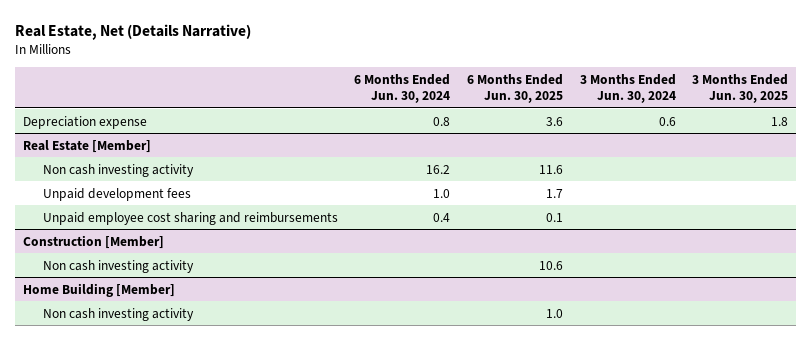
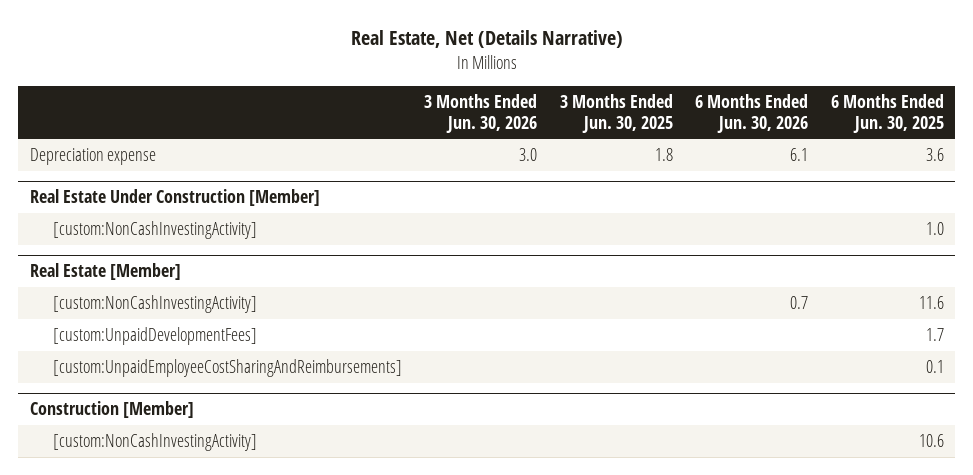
- | 6 Months Ended Jun. 30, 2024 | 6 Months Ended Jun. 30, 2025 | 3 Months Ended Jun. 30, 2024 | 3 Months Ended Jun. 30, 2025
+ | 3 Months Ended Jun. 30, 2026 | 3 Months Ended Jun. 30, 2025 | 6 Months Ended Jun. 30, 2026 | 6 Months Ended Jun. 30, 2025
+ Real Estate Under Construction [Member]
+ [custom:NonCashInvestingActivity] | | | | 1.0
@ Real Estate [Member]
- Non cash investing activity | 16.2 | 11.6 | |
- Unpaid development fees | 1.0 | 1.7 | |
- Unpaid employee cost sharing and reimbursements | 0.4 | 0.1 | |
+ [custom:NonCashInvestingActivity] | | | 0.7 | 11.6
+ [custom:UnpaidDevelopmentFees] | | | | 1.7
+ [custom:UnpaidEmployeeCostSharingAndReimbursements] | | | | 0.1
@ Construction [Member]
- Non cash investing activity | | 10.6 | |
- Home Building [Member]
- Non cash investing activity | | 1.0 | |
@ Construction [Member]
+ [custom:NonCashInvestingActivity] | | | | 10.6

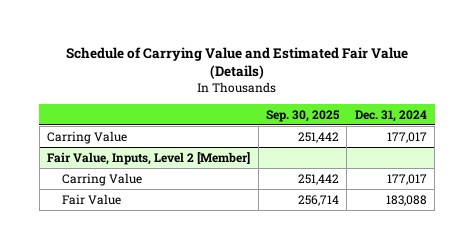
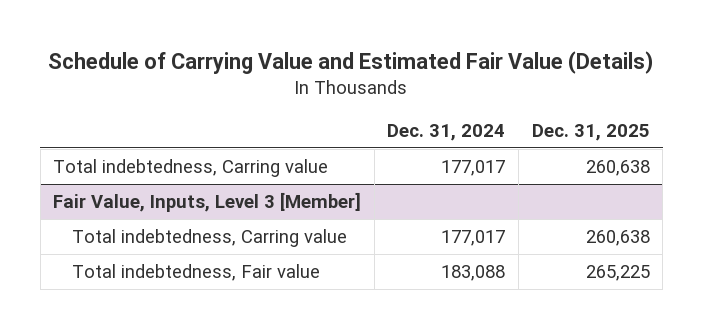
- | Sep. 30, 2025 | Dec. 31, 2024
+ | Dec. 31, 2024 | Dec. 31, 2025
- Carring Value | 251,442 | 177,017
- Fair Value, Inputs, Level 2 [Member]
- Carring Value | 251,442 | 177,017
- Fair Value | 256,714 | 183,088
+ Total indebtedness, Carring value | 177,017 | 260,638
+ Fair Value, Inputs, Level 3 [Member]
+ Total indebtedness, Carring value | 177,017 | 260,638
+ Total indebtedness, Fair value | 183,088 | 265,225

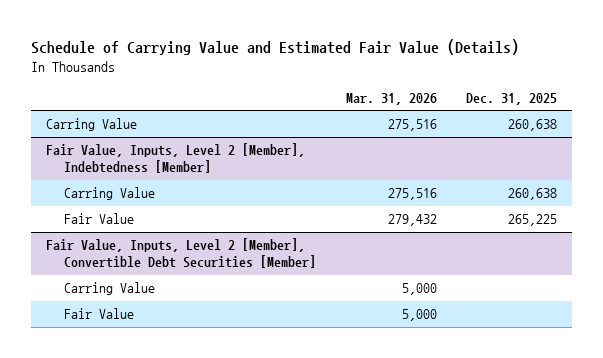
- | Dec. 31, 2024 | Dec. 31, 2025
+ | Mar. 31, 2026 | Dec. 31, 2025
- Total indebtedness, Carring value | 177,017 | 260,638
- Fair Value, Inputs, Level 3 [Member]
- Total indebtedness, Carring value | 177,017 | 260,638
- Total indebtedness, Fair value | 183,088 | 265,225
+ Carring Value | 275,516 | 260,638
+ Fair Value, Inputs, Level 2 [Member], Indebtedness [Member]
+ Carring Value | 275,516 | 260,638
+ Fair Value | 279,432 | 265,225
+ Fair Value, Inputs, Level 2 [Member], Convertible Debt Securities [Member]
+ Carring Value | 5,000 |
+ Fair Value | 5,000 |

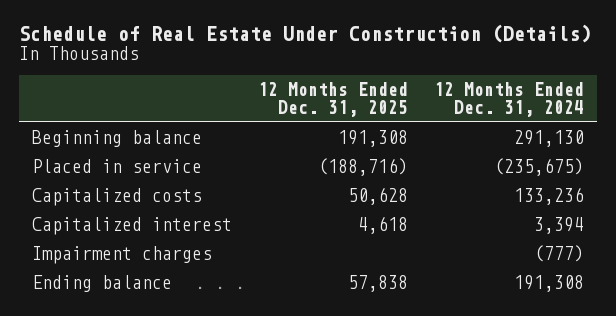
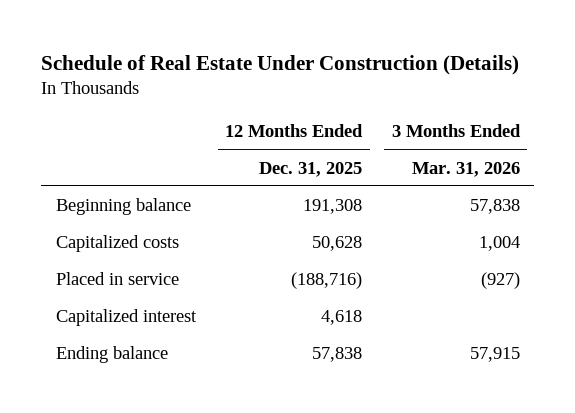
- | 12 Months Ended Dec. 31, 2025 | 12 Months Ended Dec. 31, 2024
+ | 12 Months Ended Dec. 31, 2025 | 3 Months Ended Mar. 31, 2026
moved down: Placed in service | (188,716) | (927)
- Impairment charges | | (777)

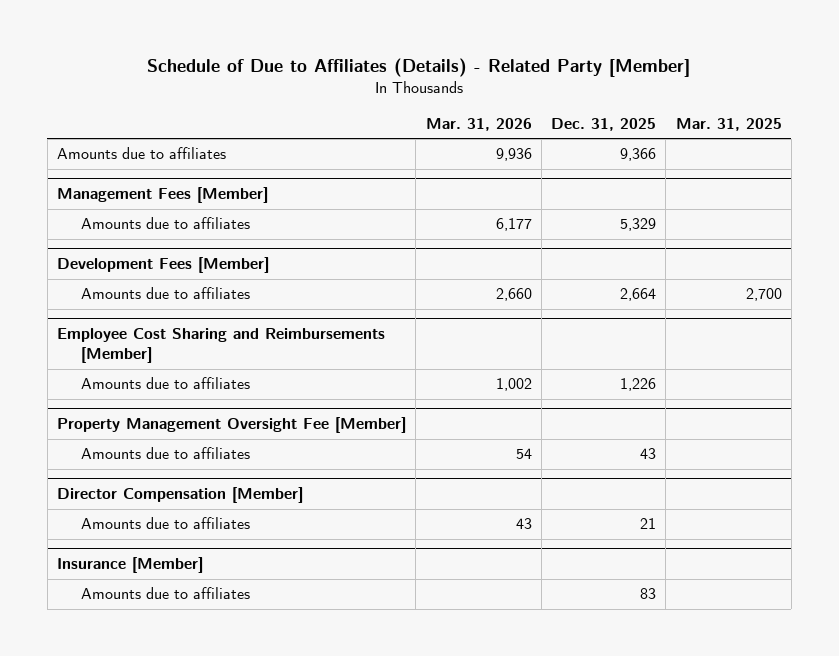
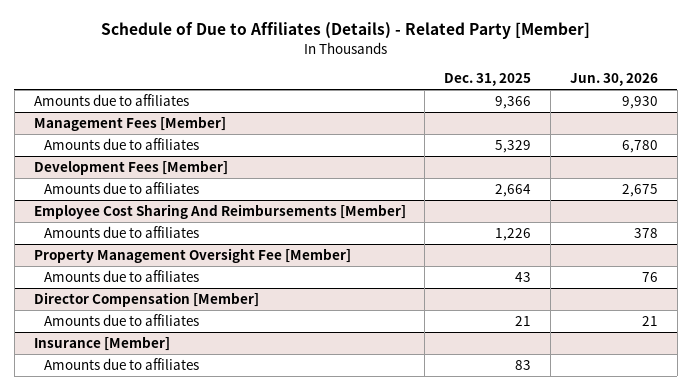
- | Mar. 31, 2026 | Dec. 31, 2025 | Mar. 31, 2025
+ | Dec. 31, 2025 | Jun. 30, 2026
- Employee Cost Sharing and Reimbursements [Member]
+ Employee Cost Sharing And Reimbursements [Member]

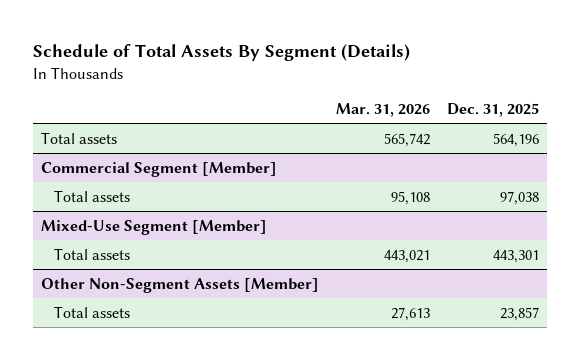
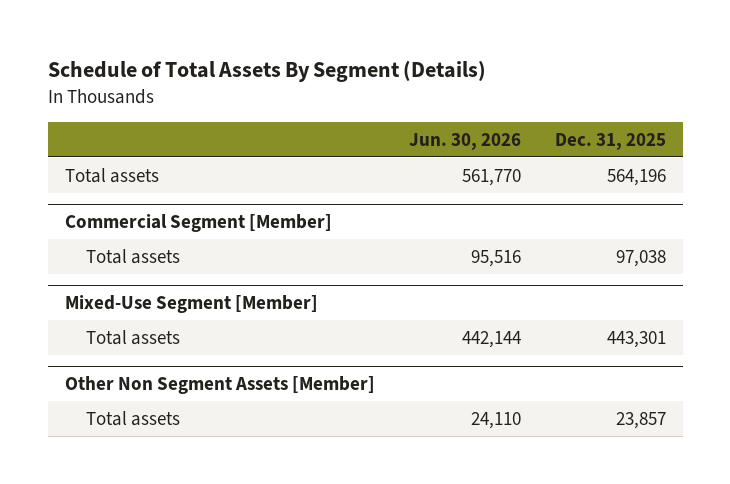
- | Mar. 31, 2026 | Dec. 31, 2025
+ | Jun. 30, 2026 | Dec. 31, 2025
- Other Non-Segment Assets [Member]
+ Other Non Segment Assets [Member]

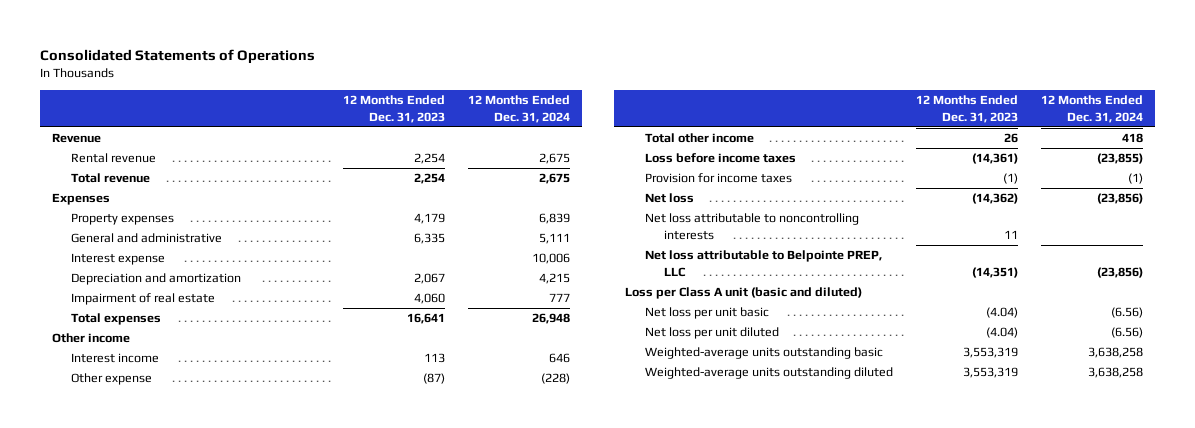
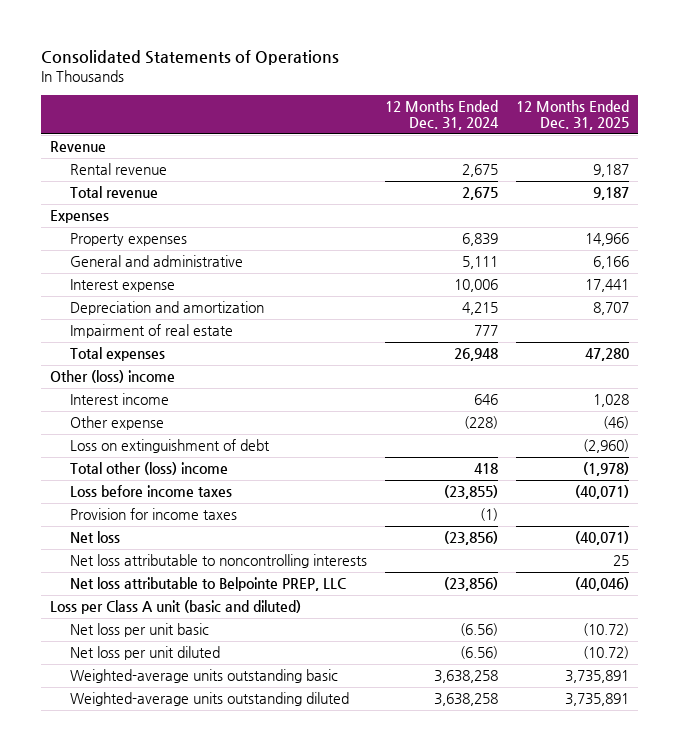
- | 12 Months Ended Dec. 31, 2023 | 12 Months Ended Dec. 31, 2024
+ | 12 Months Ended Dec. 31, 2024 | 12 Months Ended Dec. 31, 2025
- Other income
+ Other (loss) income
- Total other income | 26 | 418
+ Loss on extinguishment of debt | | (2,960)
+ Total other (loss) income | 418 | (1,978)

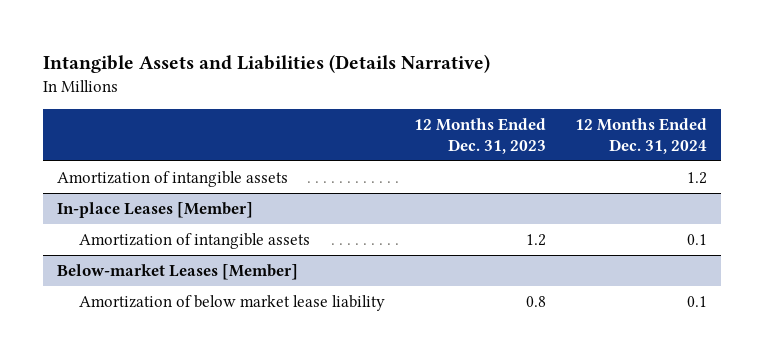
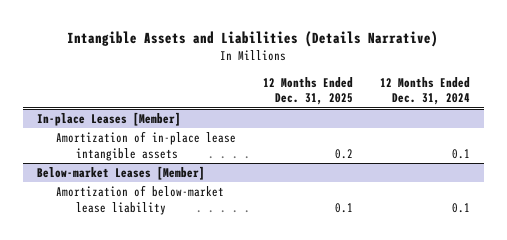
- | 12 Months Ended Dec. 31, 2023 | 12 Months Ended Dec. 31, 2024
+ | 12 Months Ended Dec. 31, 2025 | 12 Months Ended Dec. 31, 2024
- Amortization of intangible assets | | 1.2
@ In-place Leases [Member]
- Amortization of intangible assets | 1.2 | 0.1
+ Amortization of in-place lease intangible assets | 0.2 | 0.1
@ Below-market Leases [Member]
- Amortization of below market lease liability | 0.8 | 0.1
+ Amortization of below-market lease liability | 0.1 | 0.1

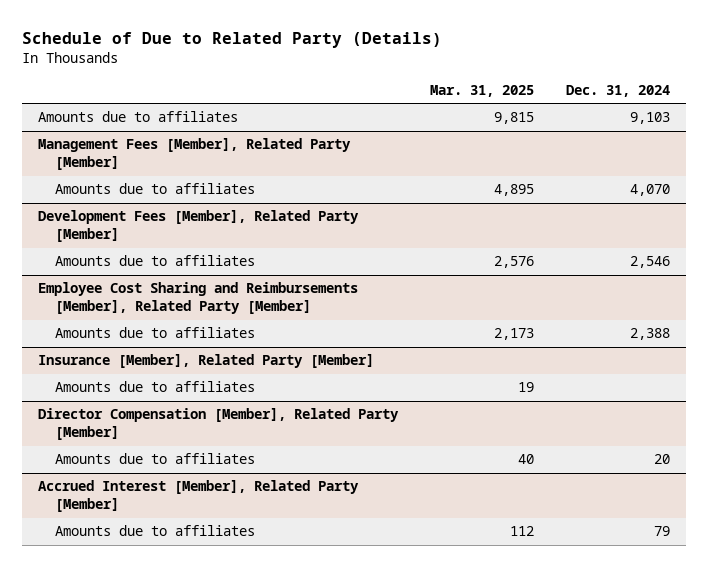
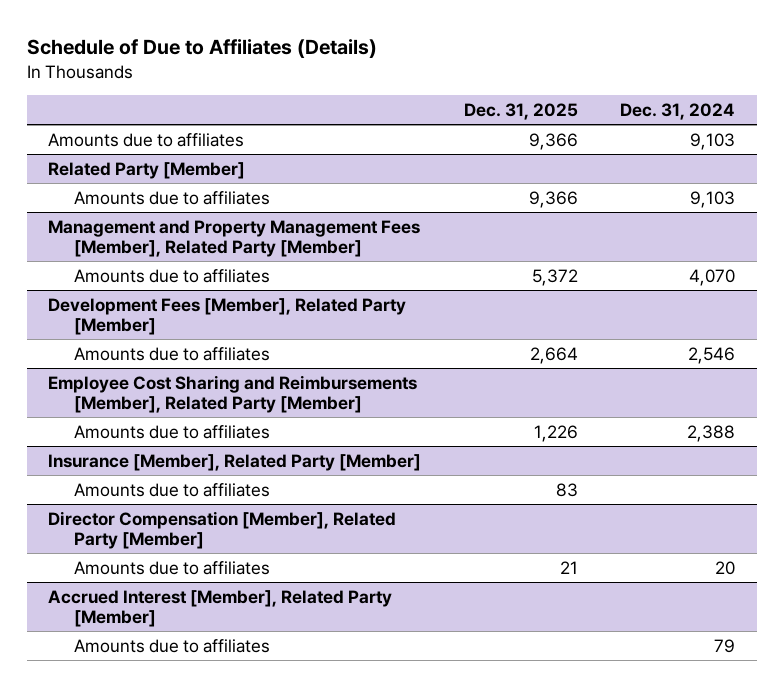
- Schedule of Due to Related Party (Details)
+ Schedule of Due to Affiliates (Details)
- | Mar. 31, 2025 | Dec. 31, 2024
+ | Dec. 31, 2025 | Dec. 31, 2024
- Management Fees [Member], Related Party [Member]
+ Related Party [Member]
+ Amounts due to affiliates | 9,366 | 9,103
+ Management and Property Management Fees [Member], Related Party [Member]

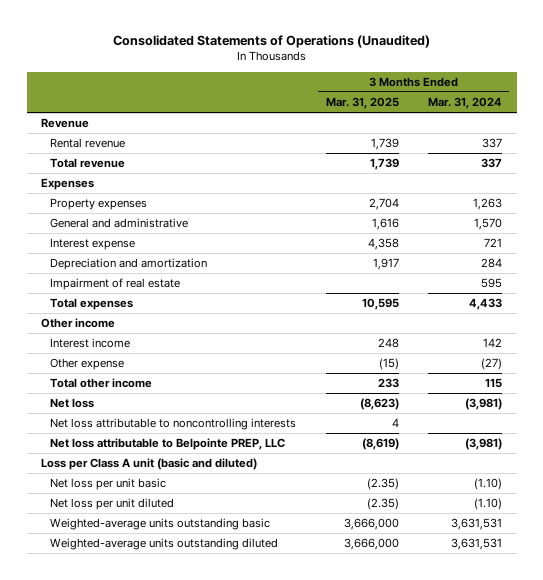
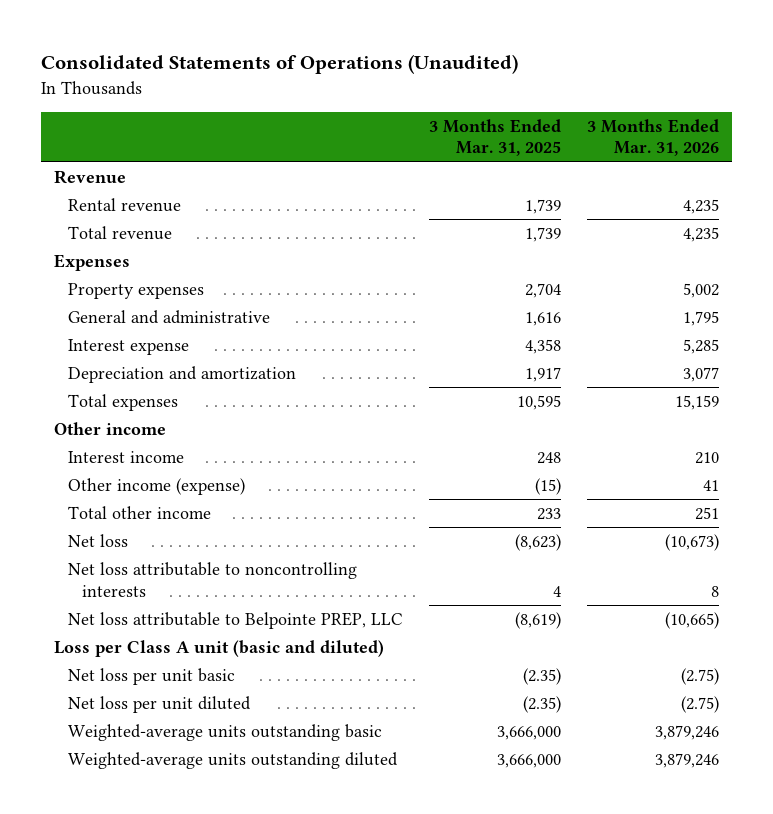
- | 3 Months Ended Mar. 31, 2025 | 3 Months Ended Mar. 31, 2024
+ | 3 Months Ended Mar. 31, 2025 | 3 Months Ended Mar. 31, 2026
- Impairment of real estate | | 595
- Other expense | (15) | (27)
+ Other income (expense) | (15) | 41

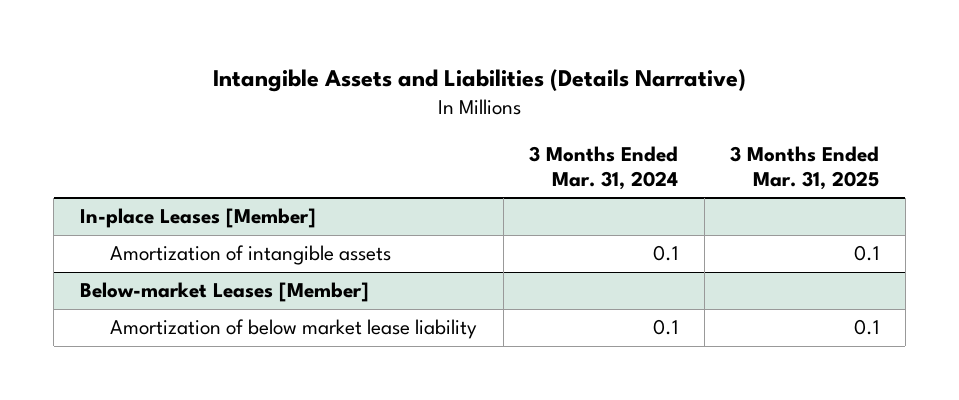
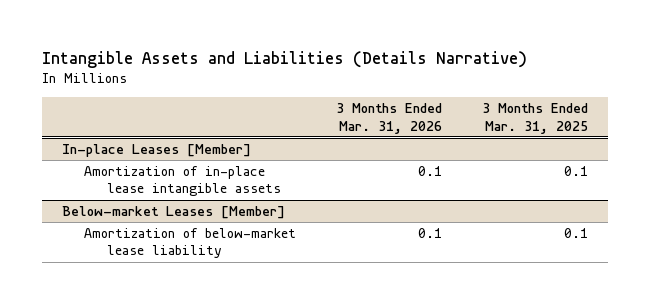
- | 3 Months Ended Mar. 31, 2024 | 3 Months Ended Mar. 31, 2025
+ | 3 Months Ended Mar. 31, 2026 | 3 Months Ended Mar. 31, 2025
@ In-place Leases [Member]
- Amortization of intangible assets | 0.1 | 0.1
+ Amortization of in-place lease intangible assets | 0.1 | 0.1
@ Below-market Leases [Member]
- Amortization of below market lease liability | 0.1 | 0.1
+ Amortization of below-market lease liability | 0.1 | 0.1

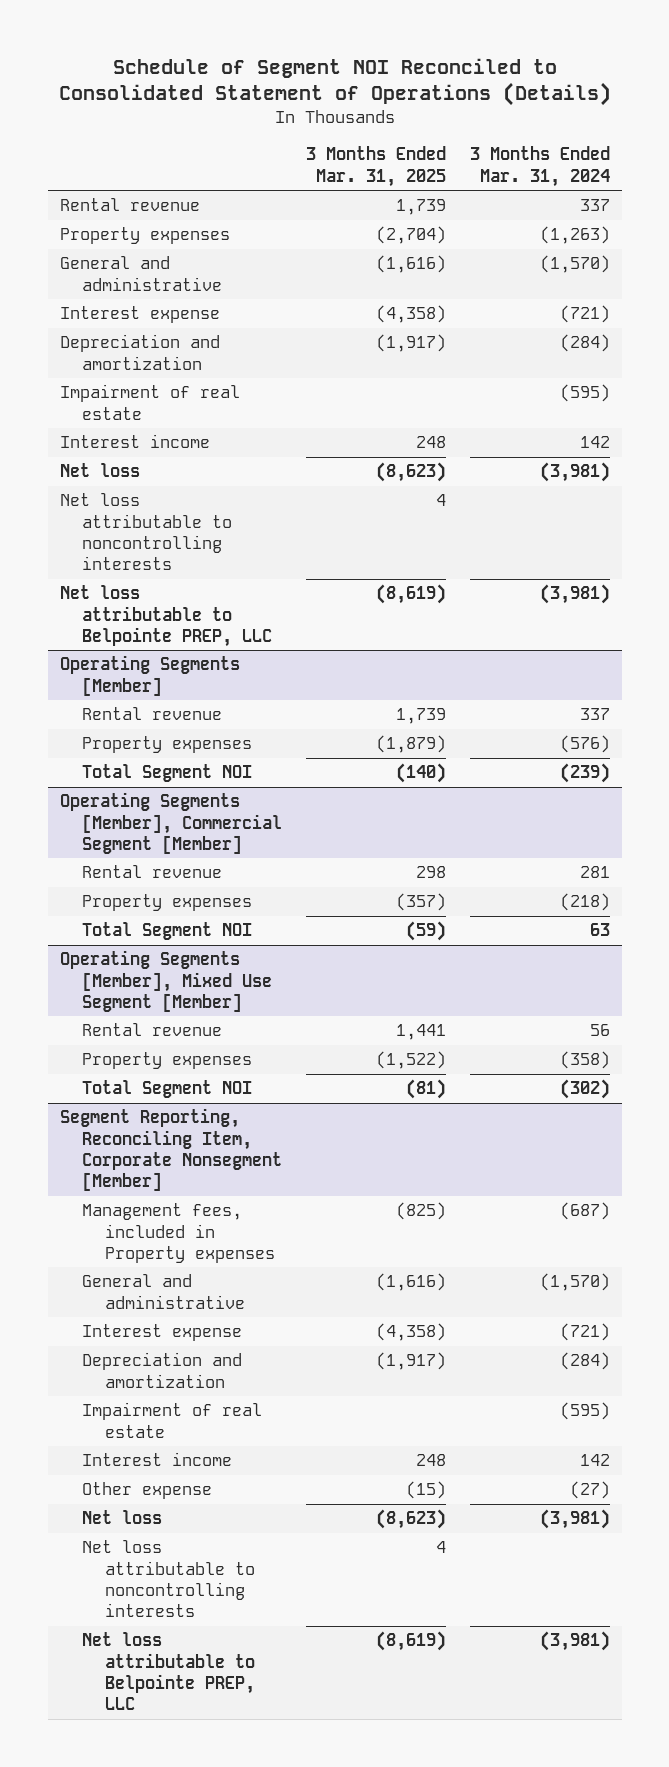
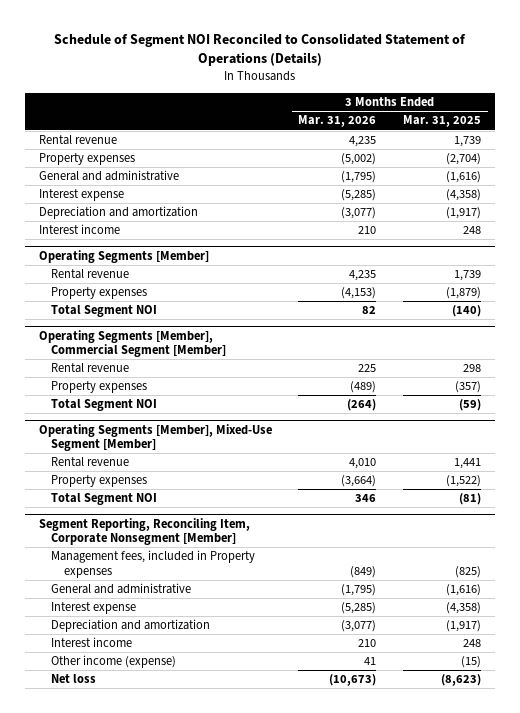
- | 3 Months Ended Mar. 31, 2025 | 3 Months Ended Mar. 31, 2024
+ | 3 Months Ended Mar. 31, 2026 | 3 Months Ended Mar. 31, 2025
- Impairment of real estate | | (595)
- Net loss | (8,623) | (3,981)
- Net loss attributable to noncontrolling interests | 4 |
- Net loss attributable to Belpointe PREP, LLC | (8,619) | (3,981)
- Operating Segments [Member], Mixed Use Segment [Member]
+ Operating Segments [Member], Mixed-Use Segment [Member]
@ Segment Reporting, Reconciling Item, Corporate Nonsegment [Member]
- Impairment of real estate | | (595)
- Other expense | (15) | (27)
+ Other income (expense) | 41 | (15)
- Net loss attributable to noncontrolling interests | 4 |
- Net loss attributable to Belpointe PREP, LLC | (8,619) | (3,981)

